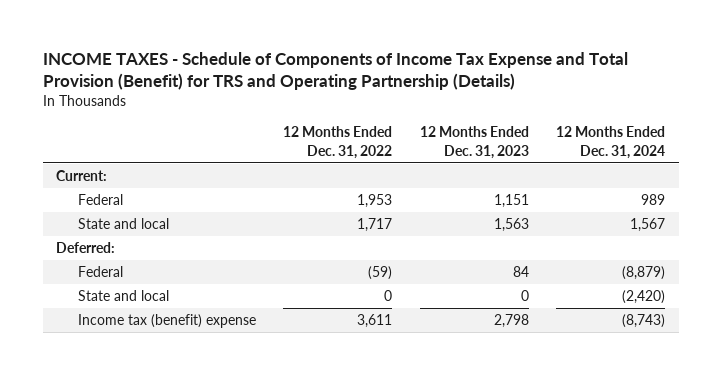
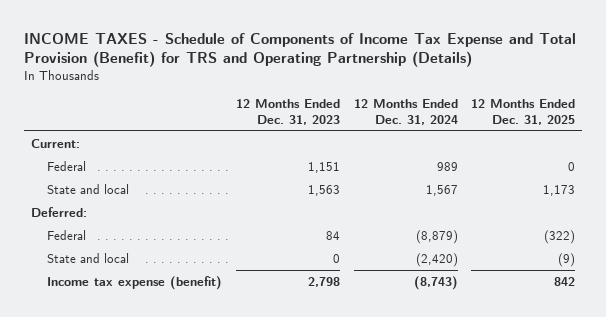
- | 12 Months Ended Dec. 31, 2022 | 12 Months Ended Dec. 31, 2023 | 12 Months Ended Dec. 31, 2024
+ | 12 Months Ended Dec. 31, 2023 | 12 Months Ended Dec. 31, 2024 | 12 Months Ended Dec. 31, 2025
- Income tax (benefit) expense | 3,611 | 2,798 | (8,743)
+ Income tax expense (benefit) | 2,798 | (8,743) | 842

